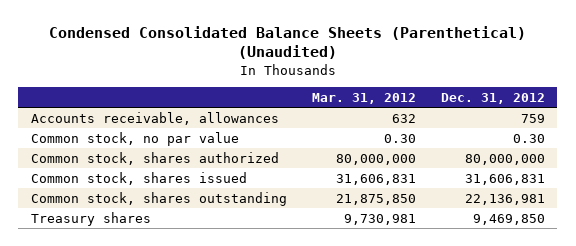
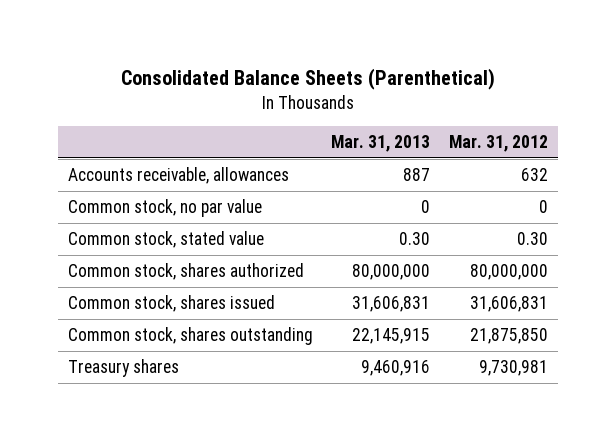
- Condensed Consolidated Balance Sheets (Parenthetical) (Unaudited)
+ Consolidated Balance Sheets (Parenthetical)
- | Mar. 31, 2012 | Dec. 31, 2012
+ | Mar. 31, 2013 | Mar. 31, 2012
- Common stock, no par value | 0.30 | 0.30
+ Common stock, no par value | 0 | 0
+ Common stock, stated value | 0.30 | 0.30

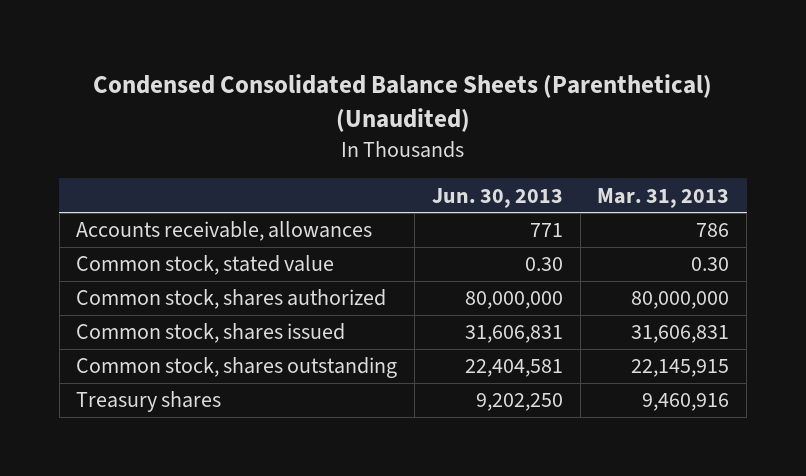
- Consolidated Balance Sheets (Parenthetical)
+ Condensed Consolidated Balance Sheets (Parenthetical) (Unaudited)
- | Mar. 31, 2013 | Mar. 31, 2012
+ | Jun. 30, 2013 | Mar. 31, 2013
- Accounts receivable, allowances | 887 | 632
- Common stock, no par value | 0 | 0
+ Accounts receivable, allowances | 771 | 786

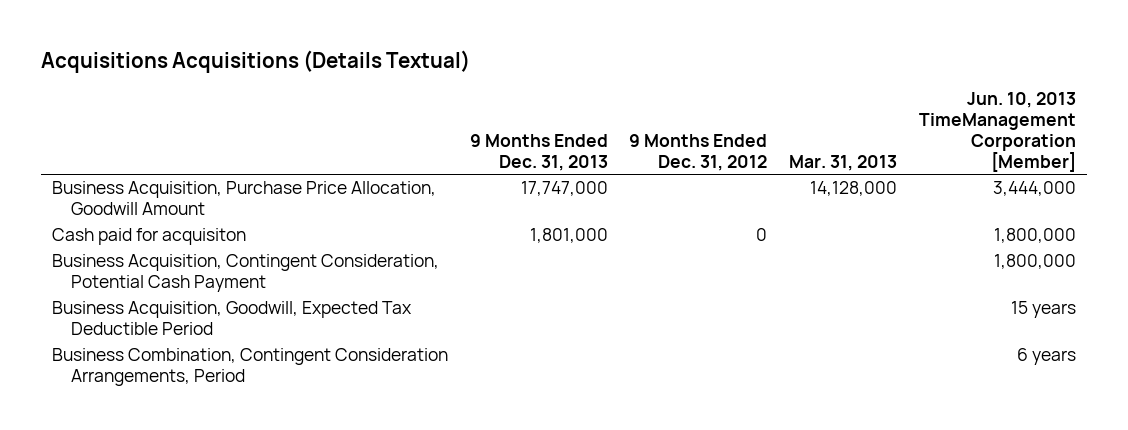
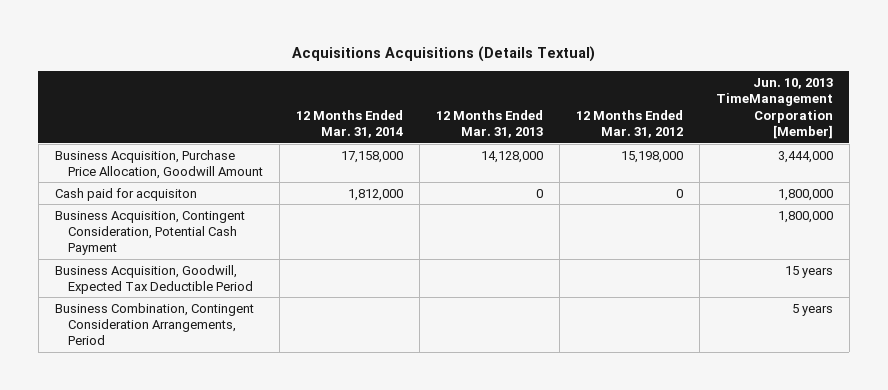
- | 9 Months Ended Dec. 31, 2013 | 9 Months Ended Dec. 31, 2012 | Mar. 31, 2013 | Jun. 10, 2013 TimeManagement Corporation [Member]
+ | 12 Months Ended Mar. 31, 2014 | 12 Months Ended Mar. 31, 2013 | 12 Months Ended Mar. 31, 2012 | Jun. 10, 2013 TimeManagement Corporation [Member]
- Business Combination, Contingent Consideration Arrangements, Period | | | | 6 years
+ Business Combination, Contingent Consideration Arrangements, Period | | | | 5 years

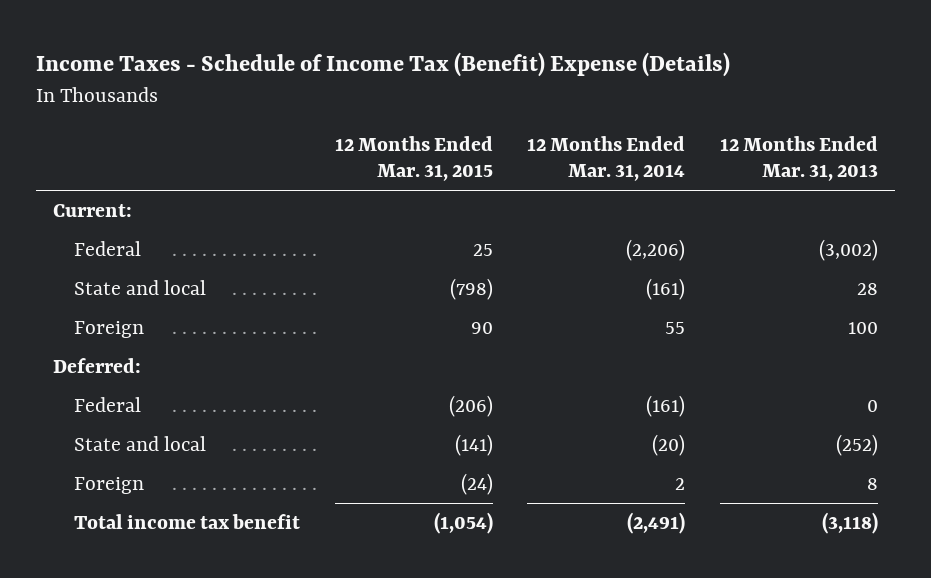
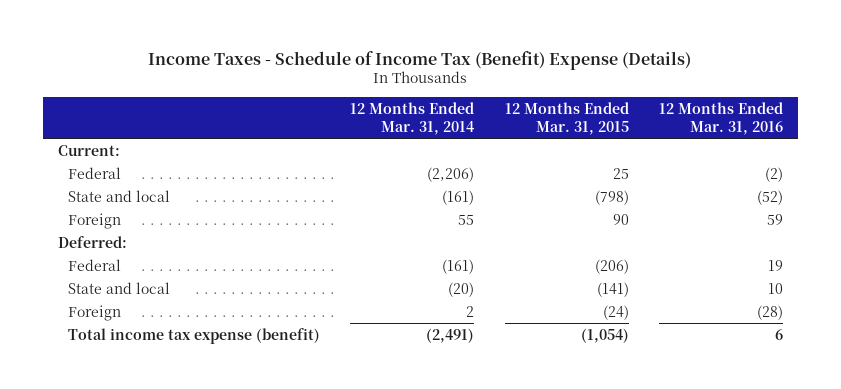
- | 12 Months Ended Mar. 31, 2015 | 12 Months Ended Mar. 31, 2014 | 12 Months Ended Mar. 31, 2013
+ | 12 Months Ended Mar. 31, 2014 | 12 Months Ended Mar. 31, 2015 | 12 Months Ended Mar. 31, 2016
- Total income tax benefit | (1,054) | (2,491) | (3,118)
+ Total income tax expense (benefit) | (2,491) | (1,054) | 6

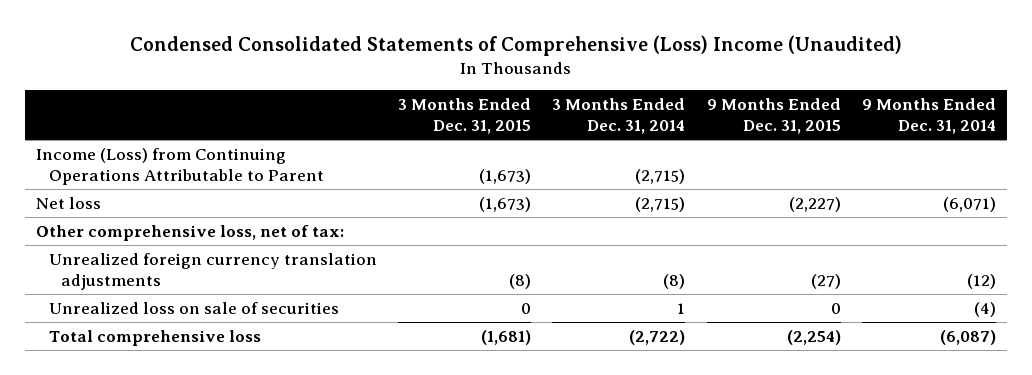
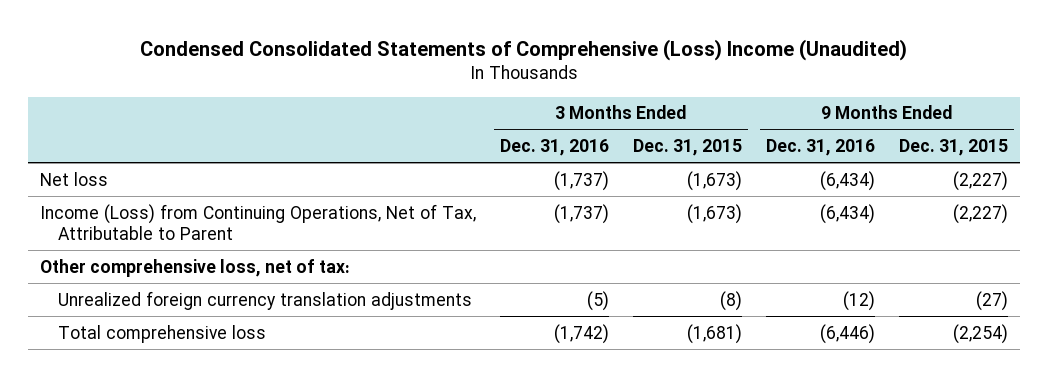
- | 3 Months Ended Dec. 31, 2015 | 3 Months Ended Dec. 31, 2014 | 9 Months Ended Dec. 31, 2015 | 9 Months Ended Dec. 31, 2014
+ | 3 Months Ended Dec. 31, 2016 | 3 Months Ended Dec. 31, 2015 | 9 Months Ended Dec. 31, 2016 | 9 Months Ended Dec. 31, 2015
- Income (Loss) from Continuing Operations Attributable to Parent | (1,673) | (2,715) | |
+ Income (Loss) from Continuing Operations, Net of Tax, Attributable to Parent | (1,737) | (1,673) | (6,434) | (2,227)
- Unrealized loss on sale of securities | 0 | 1 | 0 | (4)

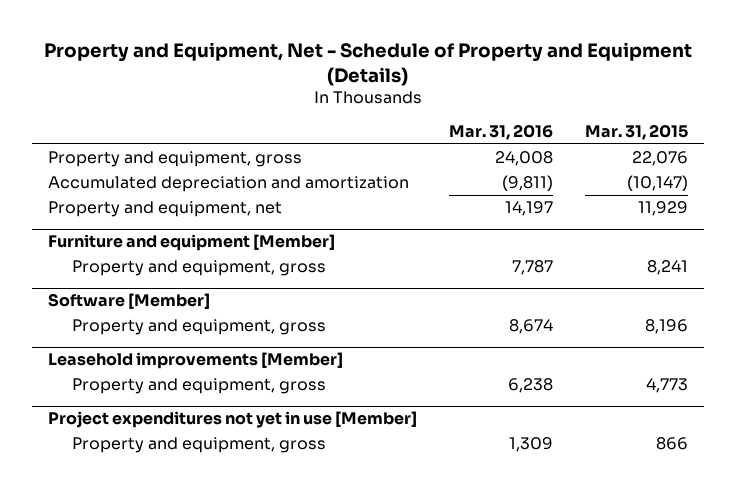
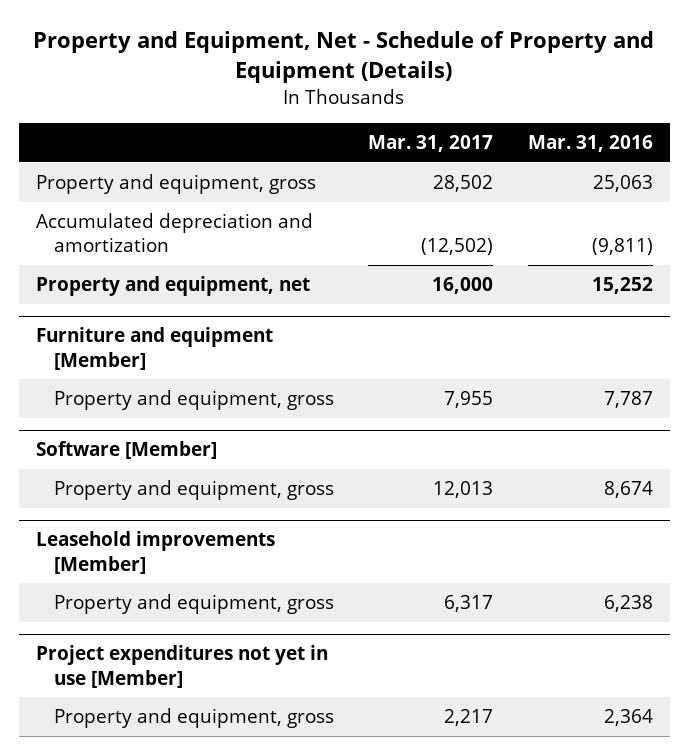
- | Mar. 31, 2016 | Mar. 31, 2015
+ | Mar. 31, 2017 | Mar. 31, 2016
- Property and equipment, gross | 24,008 | 22,076
+ Property and equipment, gross | 28,502 | 25,063
- Property and equipment, net | 14,197 | 11,929
+ Property and equipment, net | 16,000 | 15,252
@ Project expenditures not yet in use [Member]
- Property and equipment, gross | 1,309 | 866
+ Property and equipment, gross | 2,217 | 2,364

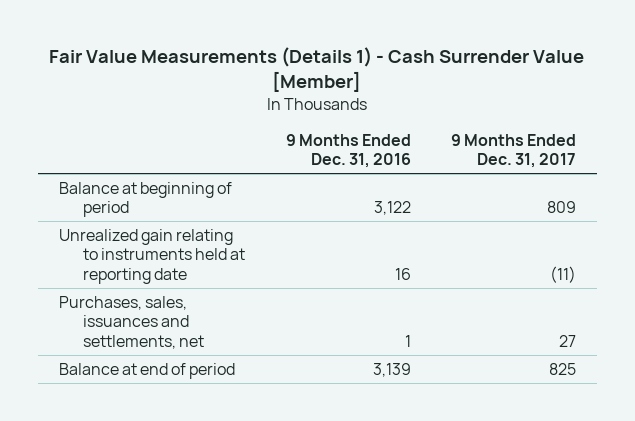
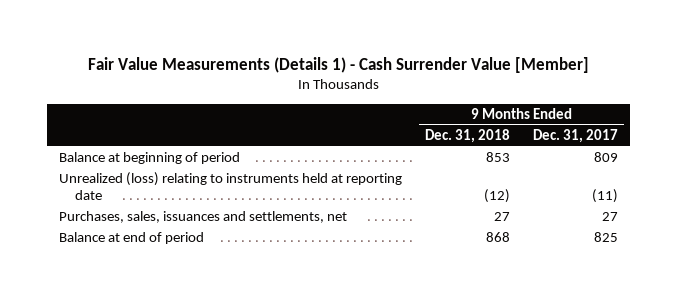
- | 9 Months Ended Dec. 31, 2016 | 9 Months Ended Dec. 31, 2017
+ | 9 Months Ended Dec. 31, 2018 | 9 Months Ended Dec. 31, 2017
- Unrealized gain relating to instruments held at reporting date | 16 | (11)
+ Unrealized (loss) relating to instruments held at reporting date | (12) | (11)

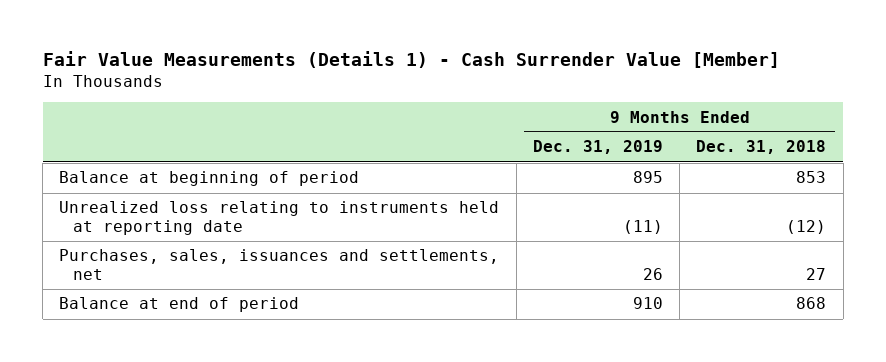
- | 9 Months Ended Dec. 31, 2018 | 9 Months Ended Dec. 31, 2017
+ | 9 Months Ended Dec. 31, 2019 | 9 Months Ended Dec. 31, 2018
- Unrealized (loss) relating to instruments held at reporting date | (12) | (11)
+ Unrealized loss relating to instruments held at reporting date | (11) | (12)

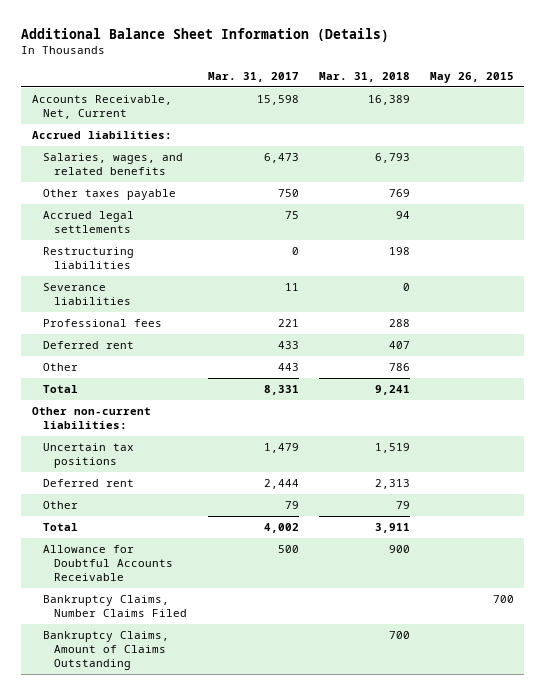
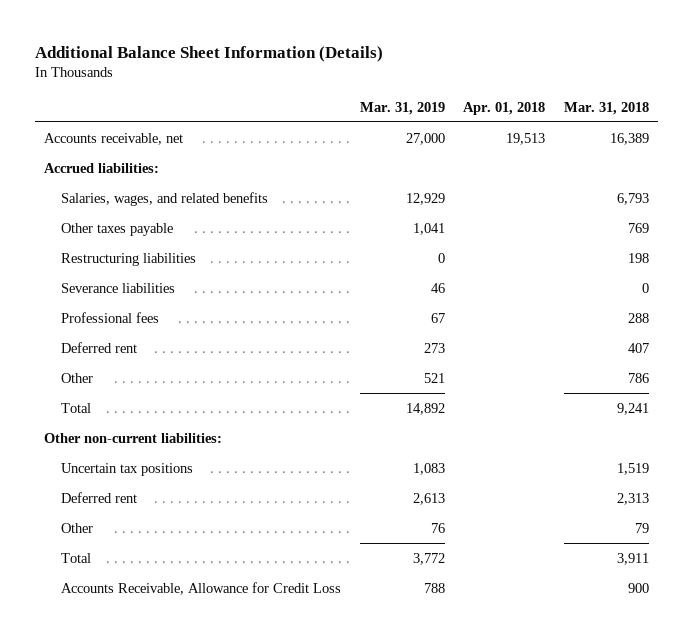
- | Mar. 31, 2017 | Mar. 31, 2018 | May 26, 2015
+ | Mar. 31, 2019 | Apr. 01, 2018 | Mar. 31, 2018
- Accounts Receivable, Net, Current | 15,598 | 16,389 |
+ Accounts receivable, net | 27,000 | 19,513 | 16,389
- Accrued legal settlements | 75 | 94 |
- Allowance for Doubtful Accounts Receivable | 500 | 900 |
- Bankruptcy Claims, Number Claims Filed | | | 700
- Bankruptcy Claims, Amount of Claims Outstanding | | 700 |
+ Accounts Receivable, Allowance for Credit Loss | 788 | | 900

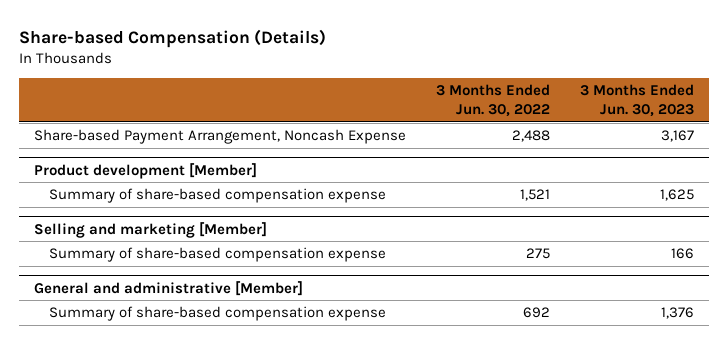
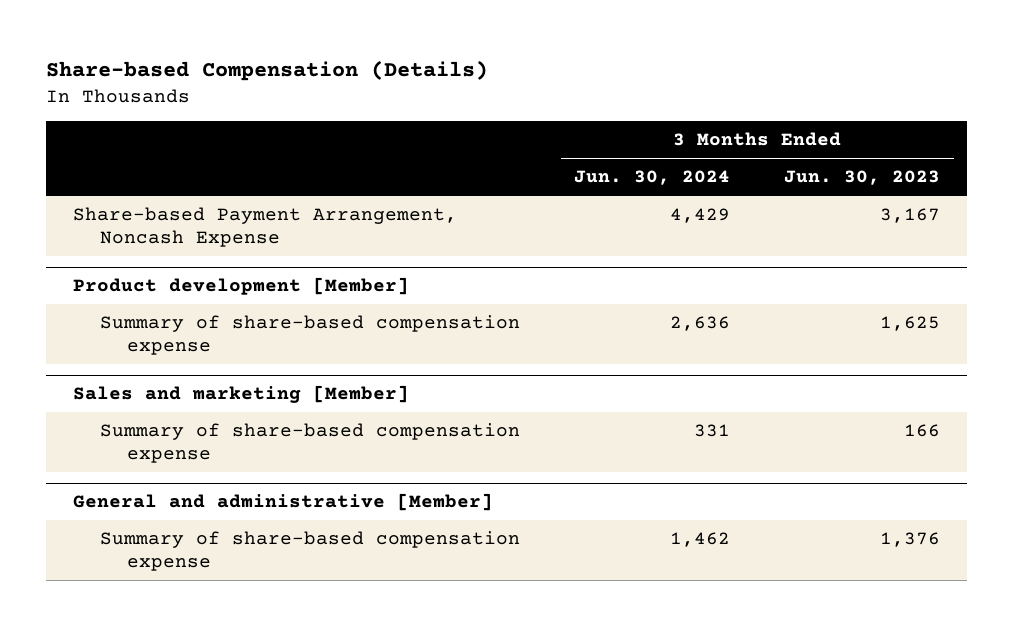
- | 3 Months Ended Jun. 30, 2022 | 3 Months Ended Jun. 30, 2023
+ | 3 Months Ended Jun. 30, 2024 | 3 Months Ended Jun. 30, 2023
- Selling and marketing [Member]
+ Sales and marketing [Member]

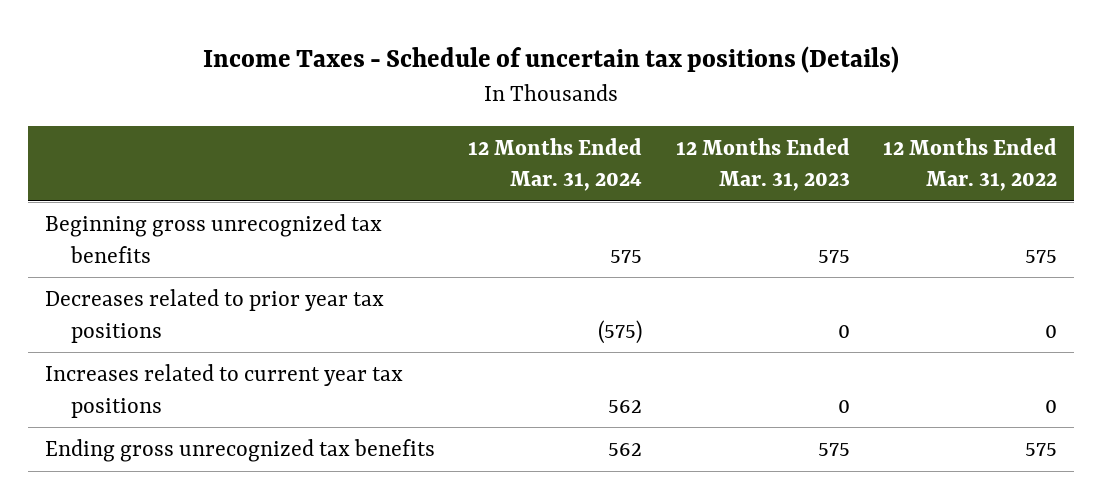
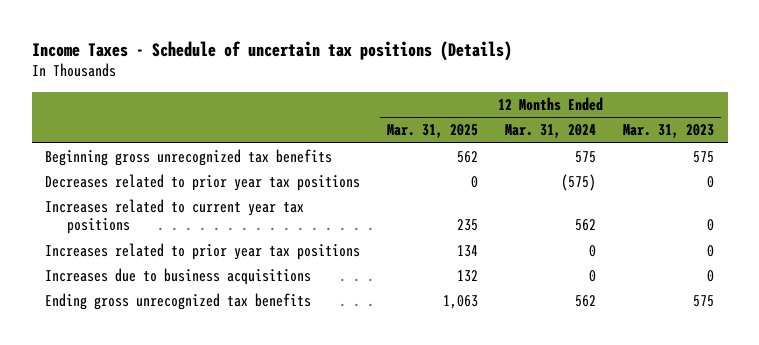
- | 12 Months Ended Mar. 31, 2024 | 12 Months Ended Mar. 31, 2023 | 12 Months Ended Mar. 31, 2022
+ | 12 Months Ended Mar. 31, 2025 | 12 Months Ended Mar. 31, 2024 | 12 Months Ended Mar. 31, 2023
+ Increases related to prior year tax positions | 134 | 0 | 0
+ Increases due to business acquisitions | 132 | 0 | 0

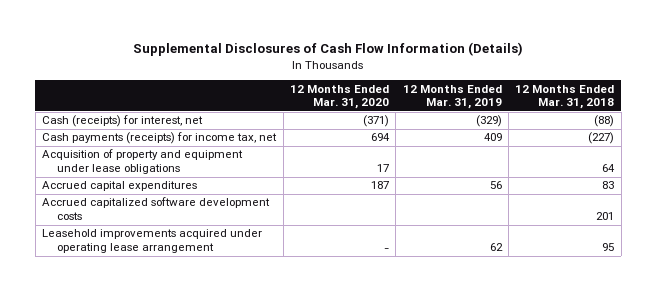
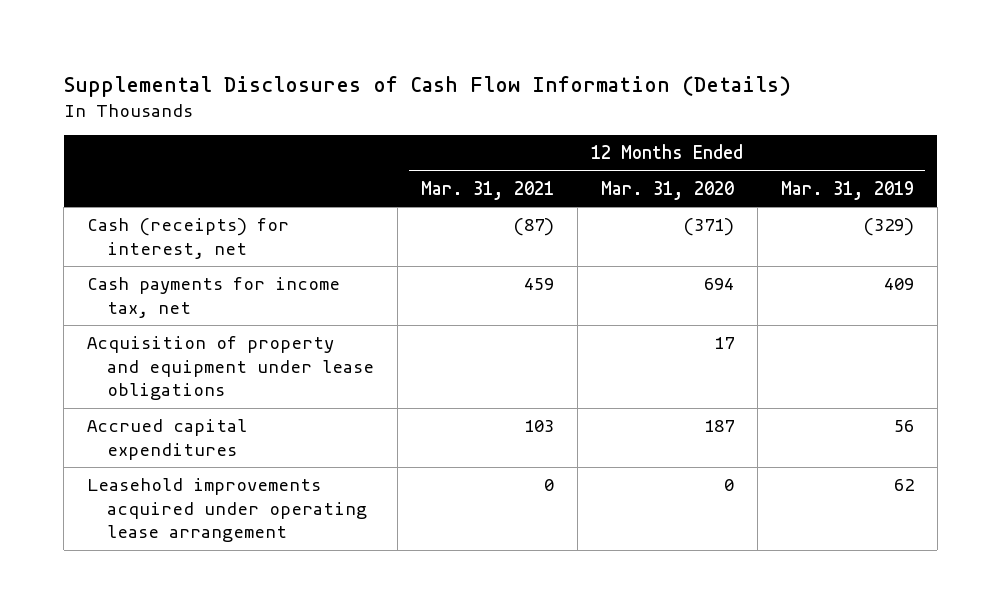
- | 12 Months Ended Mar. 31, 2020 | 12 Months Ended Mar. 31, 2019 | 12 Months Ended Mar. 31, 2018
+ | 12 Months Ended Mar. 31, 2021 | 12 Months Ended Mar. 31, 2020 | 12 Months Ended Mar. 31, 2019
- Cash payments (receipts) for income tax, net | 694 | 409 | (227)
+ Cash payments for income tax, net | 459 | 694 | 409
- Accrued capitalized software development costs | | | 201
- Leasehold improvements acquired under operating lease arrangement | - | 62 | 95
+ Leasehold improvements acquired under operating lease arrangement | 0 | 0 | 62

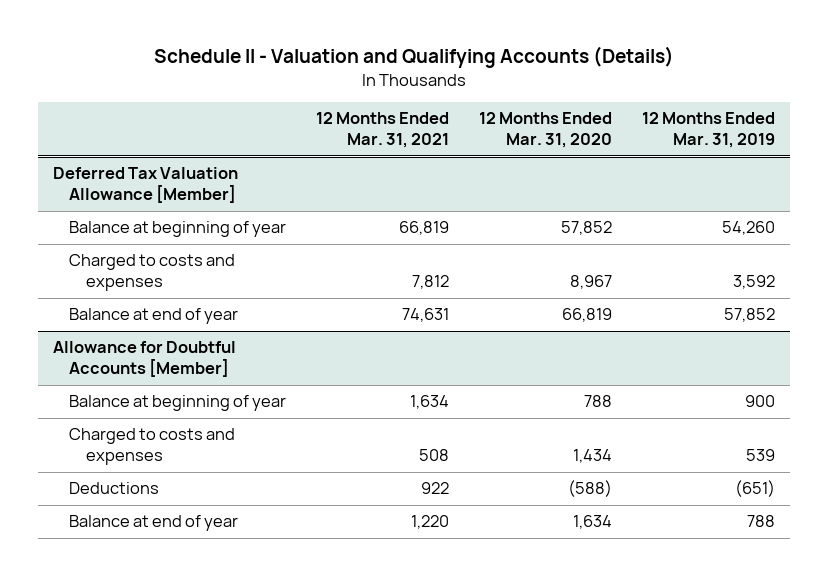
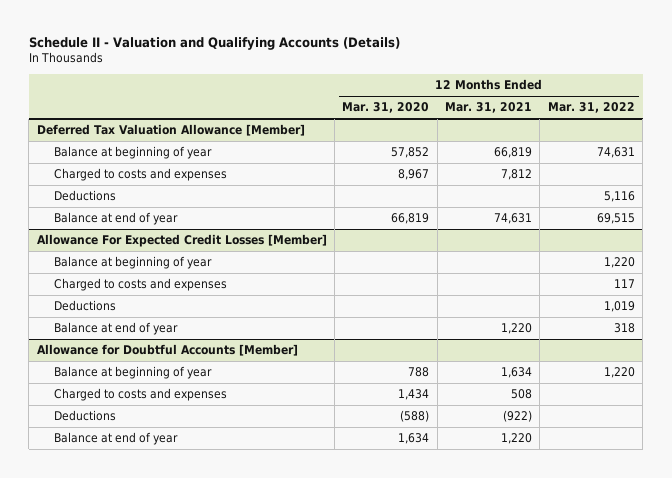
- | 12 Months Ended Mar. 31, 2021 | 12 Months Ended Mar. 31, 2020 | 12 Months Ended Mar. 31, 2019
+ | 12 Months Ended Mar. 31, 2020 | 12 Months Ended Mar. 31, 2021 | 12 Months Ended Mar. 31, 2022
@ Deferred Tax Valuation Allowance [Member]
+ Deductions | | | 5,116
+ Allowance For Expected Credit Losses [Member]
+ Balance at beginning of year | | | 1,220
+ Charged to costs and expenses | | | 117
+ Deductions | | | 1,019
+ Balance at end of year | | 1,220 | 318
@ Allowance for Doubtful Accounts [Member]
- Deductions | 922 | (588) | (651)
+ Deductions | (588) | (922) |

